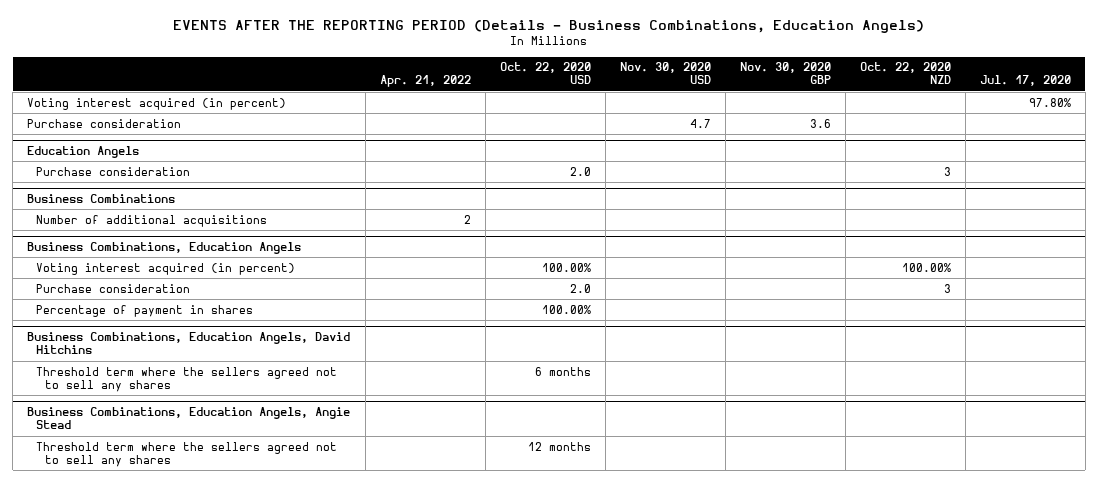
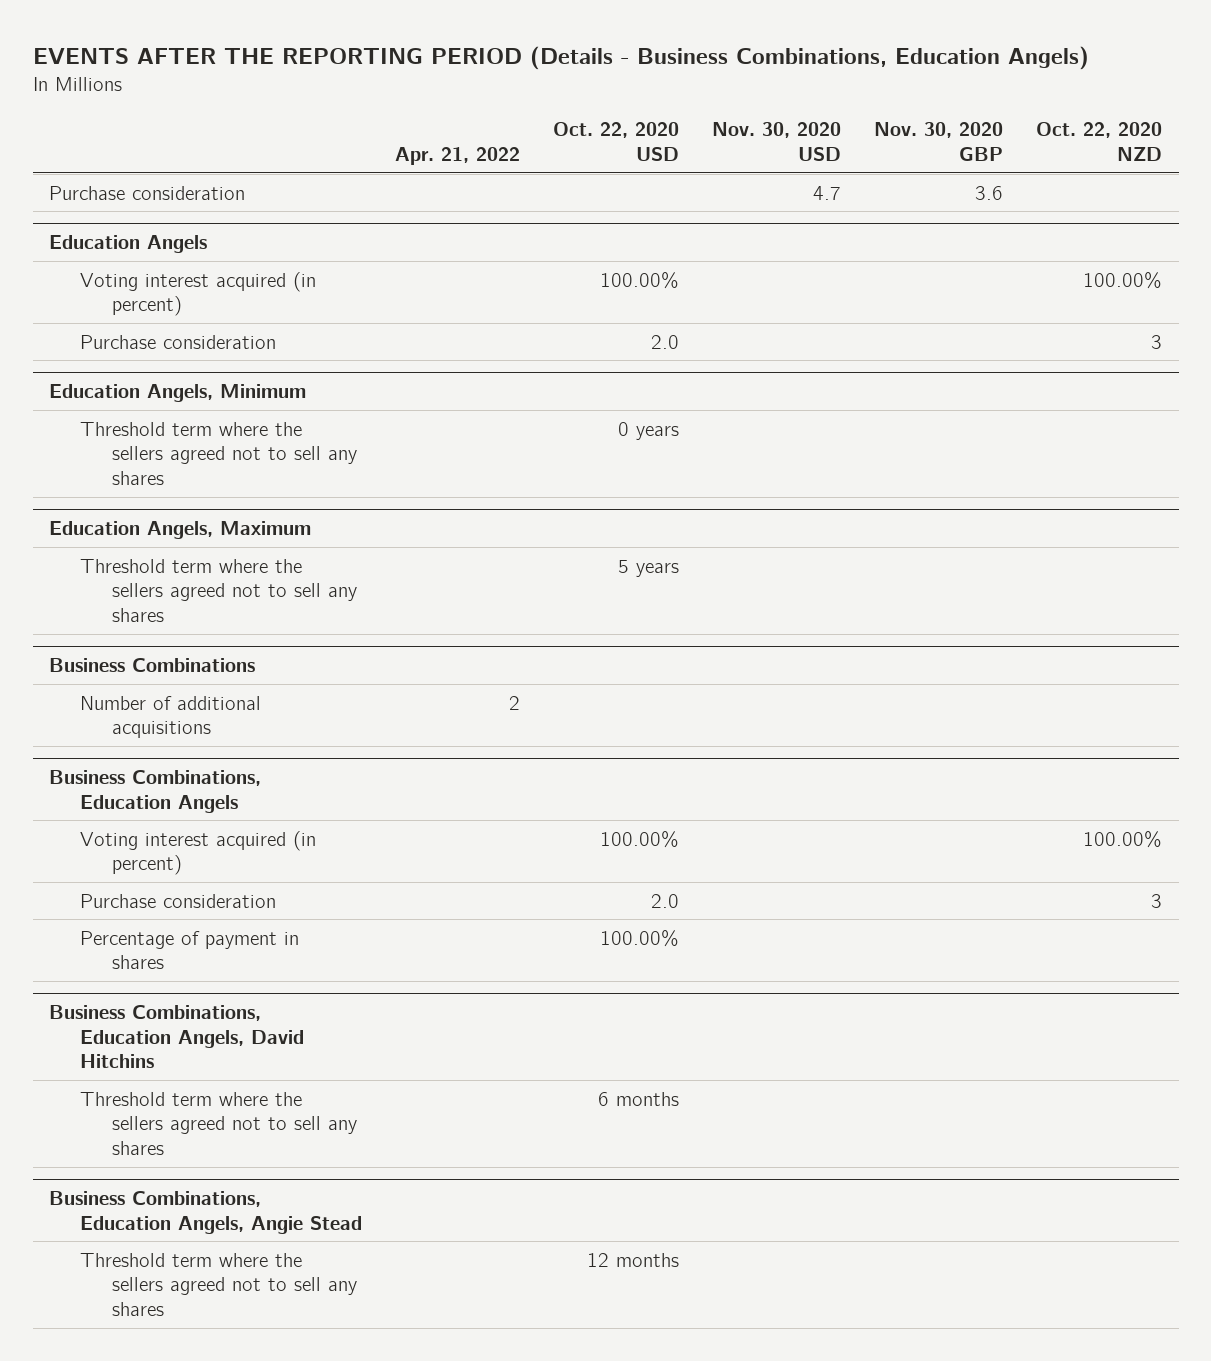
- | Apr. 21, 2022 | Oct. 22, 2020 USD | Nov. 30, 2020 USD | Nov. 30, 2020 GBP | Oct. 22, 2020 NZD | Jul. 17, 2020
+ | Apr. 21, 2022 | Oct. 22, 2020 USD | Nov. 30, 2020 USD | Nov. 30, 2020 GBP | Oct. 22, 2020 NZD
- Voting interest acquired (in percent) | | | | | | 97.80%
@ Education Angels
+ Voting interest acquired (in percent) | | 100.00% | | | 100.00%
+ Education Angels, Minimum
+ Threshold term where the sellers agreed not to sell any shares | | 0 years | | |
+ Education Angels, Maximum
+ Threshold term where the sellers agreed not to sell any shares | | 5 years | | |

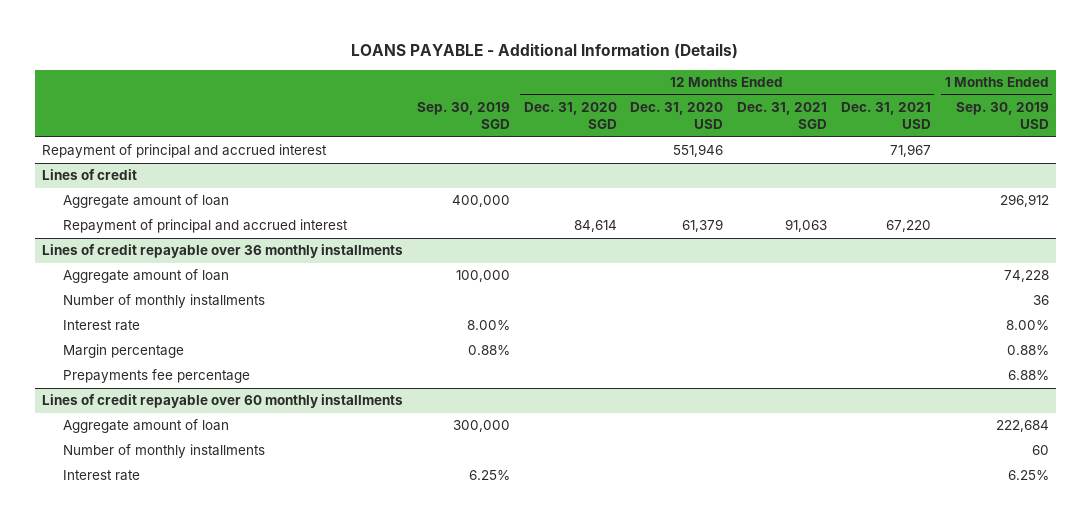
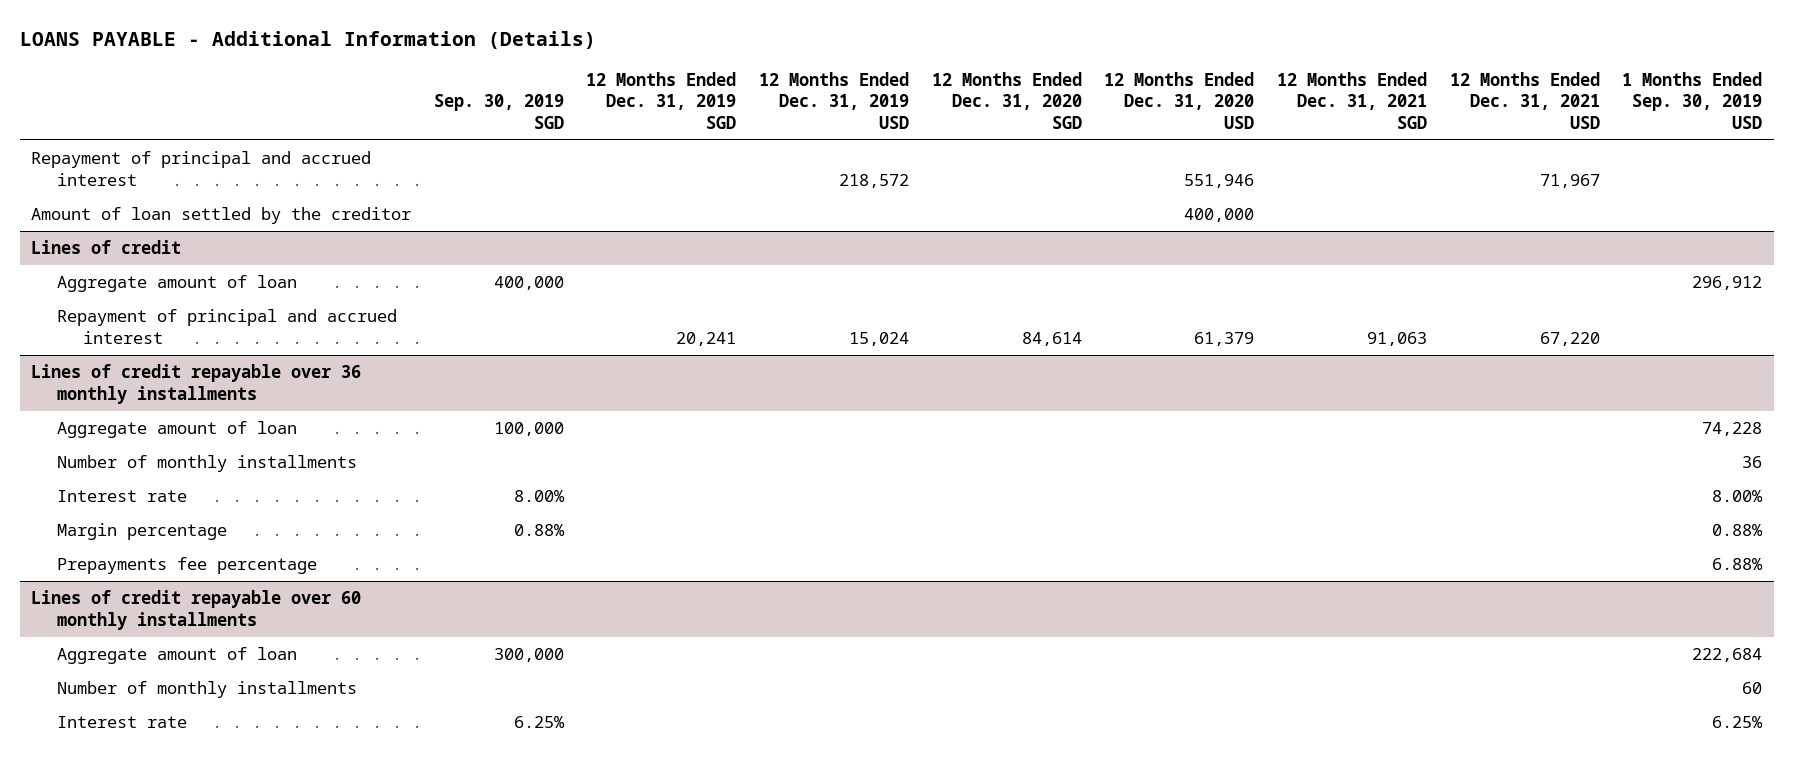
- | Sep. 30, 2019 SGD | 12 Months Ended Dec. 31, 2020 SGD | 12 Months Ended Dec. 31, 2020 USD | 12 Months Ended Dec. 31, 2021 SGD | 12 Months Ended Dec. 31, 2021 USD | 1 Months Ended Sep. 30, 2019 USD
+ | Sep. 30, 2019 SGD | 12 Months Ended Dec. 31, 2019 SGD | 12 Months Ended Dec. 31, 2019 USD | 12 Months Ended Dec. 31, 2020 SGD | 12 Months Ended Dec. 31, 2020 USD | 12 Months Ended Dec. 31, 2021 SGD | 12 Months Ended Dec. 31, 2021 USD | 1 Months Ended Sep. 30, 2019 USD
+ Amount of loan settled by the creditor | | | | | 400,000 | | |

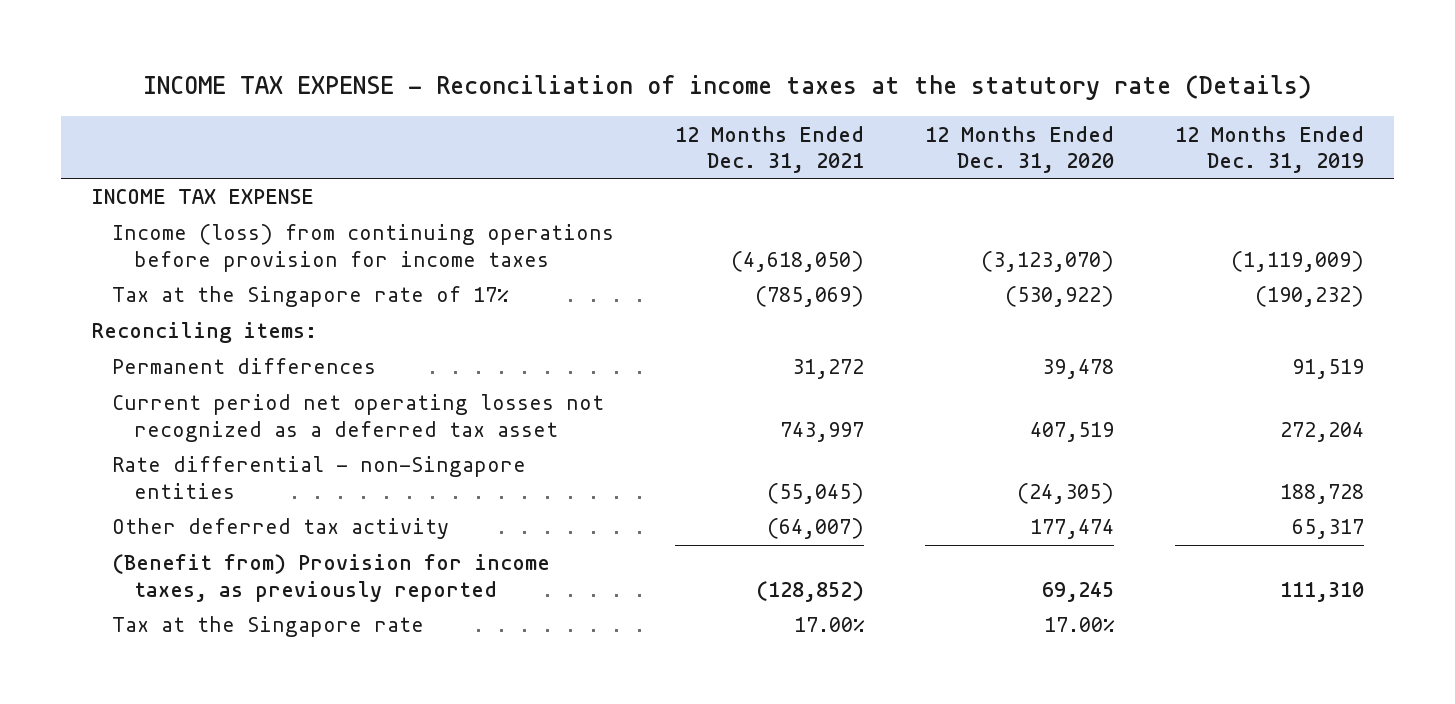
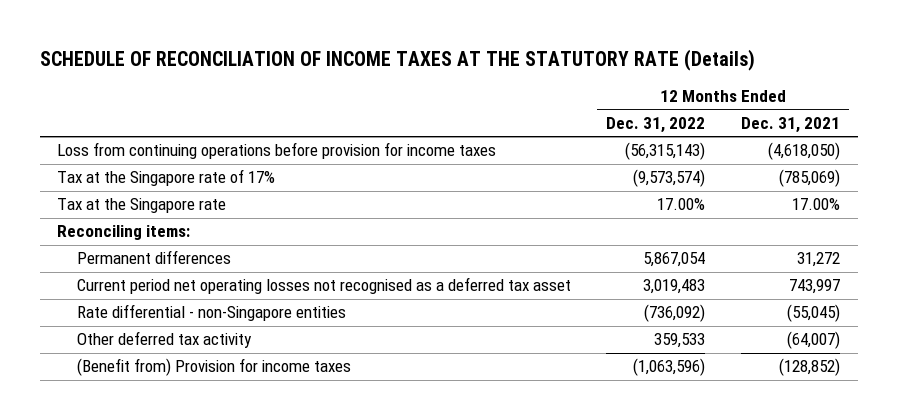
- INCOME TAX EXPENSE - Reconciliation of income taxes at the statutory rate (Details)
+ SCHEDULE OF RECONCILIATION OF INCOME TAXES AT THE STATUTORY RATE (Details)
- | 12 Months Ended Dec. 31, 2021 | 12 Months Ended Dec. 31, 2020 | 12 Months Ended Dec. 31, 2019
+ | 12 Months Ended Dec. 31, 2022 | 12 Months Ended Dec. 31, 2021
- INCOME TAX EXPENSE
- Income (loss) from continuing operations before provision for income taxes | (4,618,050) | (3,123,070) | (1,119,009)
+ Loss from continuing operations before provision for income taxes | (56,315,143) | (4,618,050)
moved up: Tax at the Singapore rate | 17.00% | 17.00%
- Current period net operating losses not recognized as a deferred tax asset | 743,997 | 407,519 | 272,204
+ Current period net operating losses not recognised as a deferred tax asset | 3,019,483 | 743,997
- (Benefit from) Provision for income taxes, as previously reported | (128,852) | 69,245 | 111,310
+ (Benefit from) Provision for income taxes | (1,063,596) | (128,852)

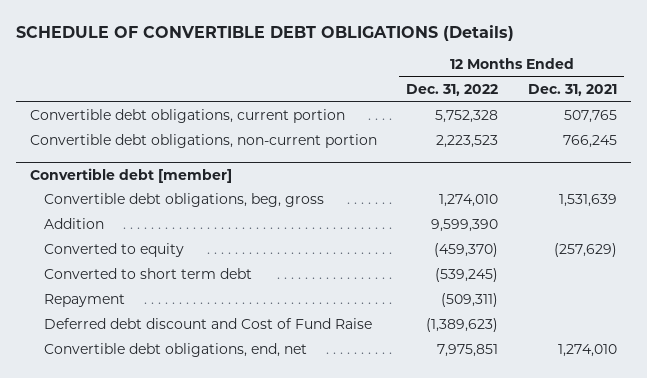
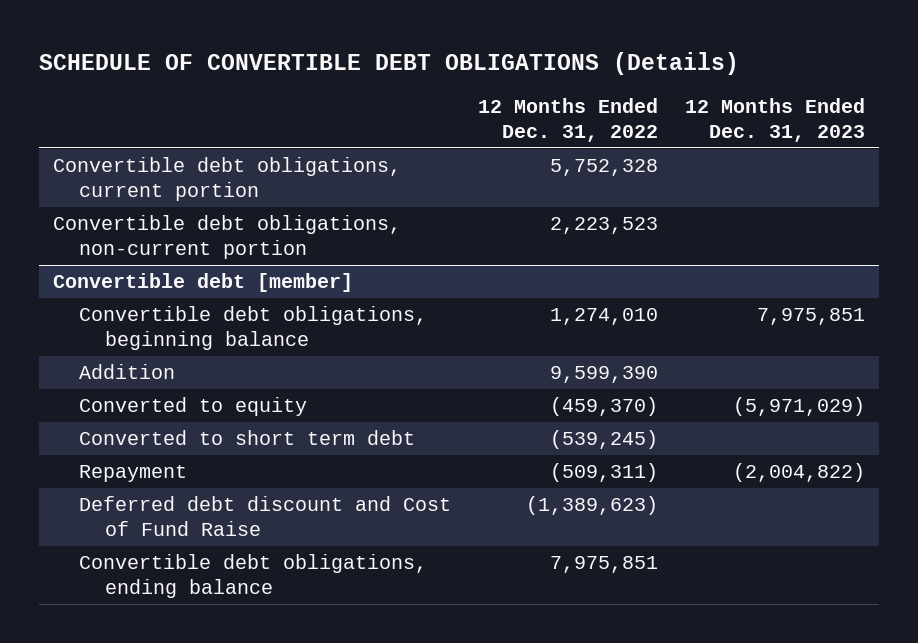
- | 12 Months Ended Dec. 31, 2022 | 12 Months Ended Dec. 31, 2021
+ | 12 Months Ended Dec. 31, 2022 | 12 Months Ended Dec. 31, 2023
@ Convertible debt [member]
- Convertible debt obligations, beg, gross | 1,274,010 | 1,531,639
+ Convertible debt obligations, beginning balance | 1,274,010 | 7,975,851
- Convertible debt obligations, end, net | 7,975,851 | 1,274,010
+ Convertible debt obligations, ending balance | 7,975,851 |

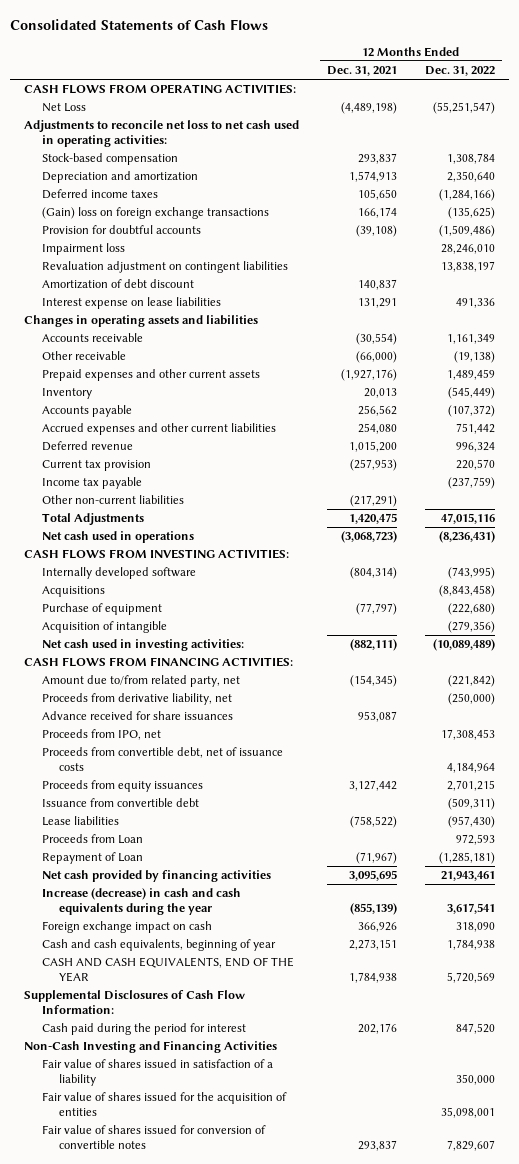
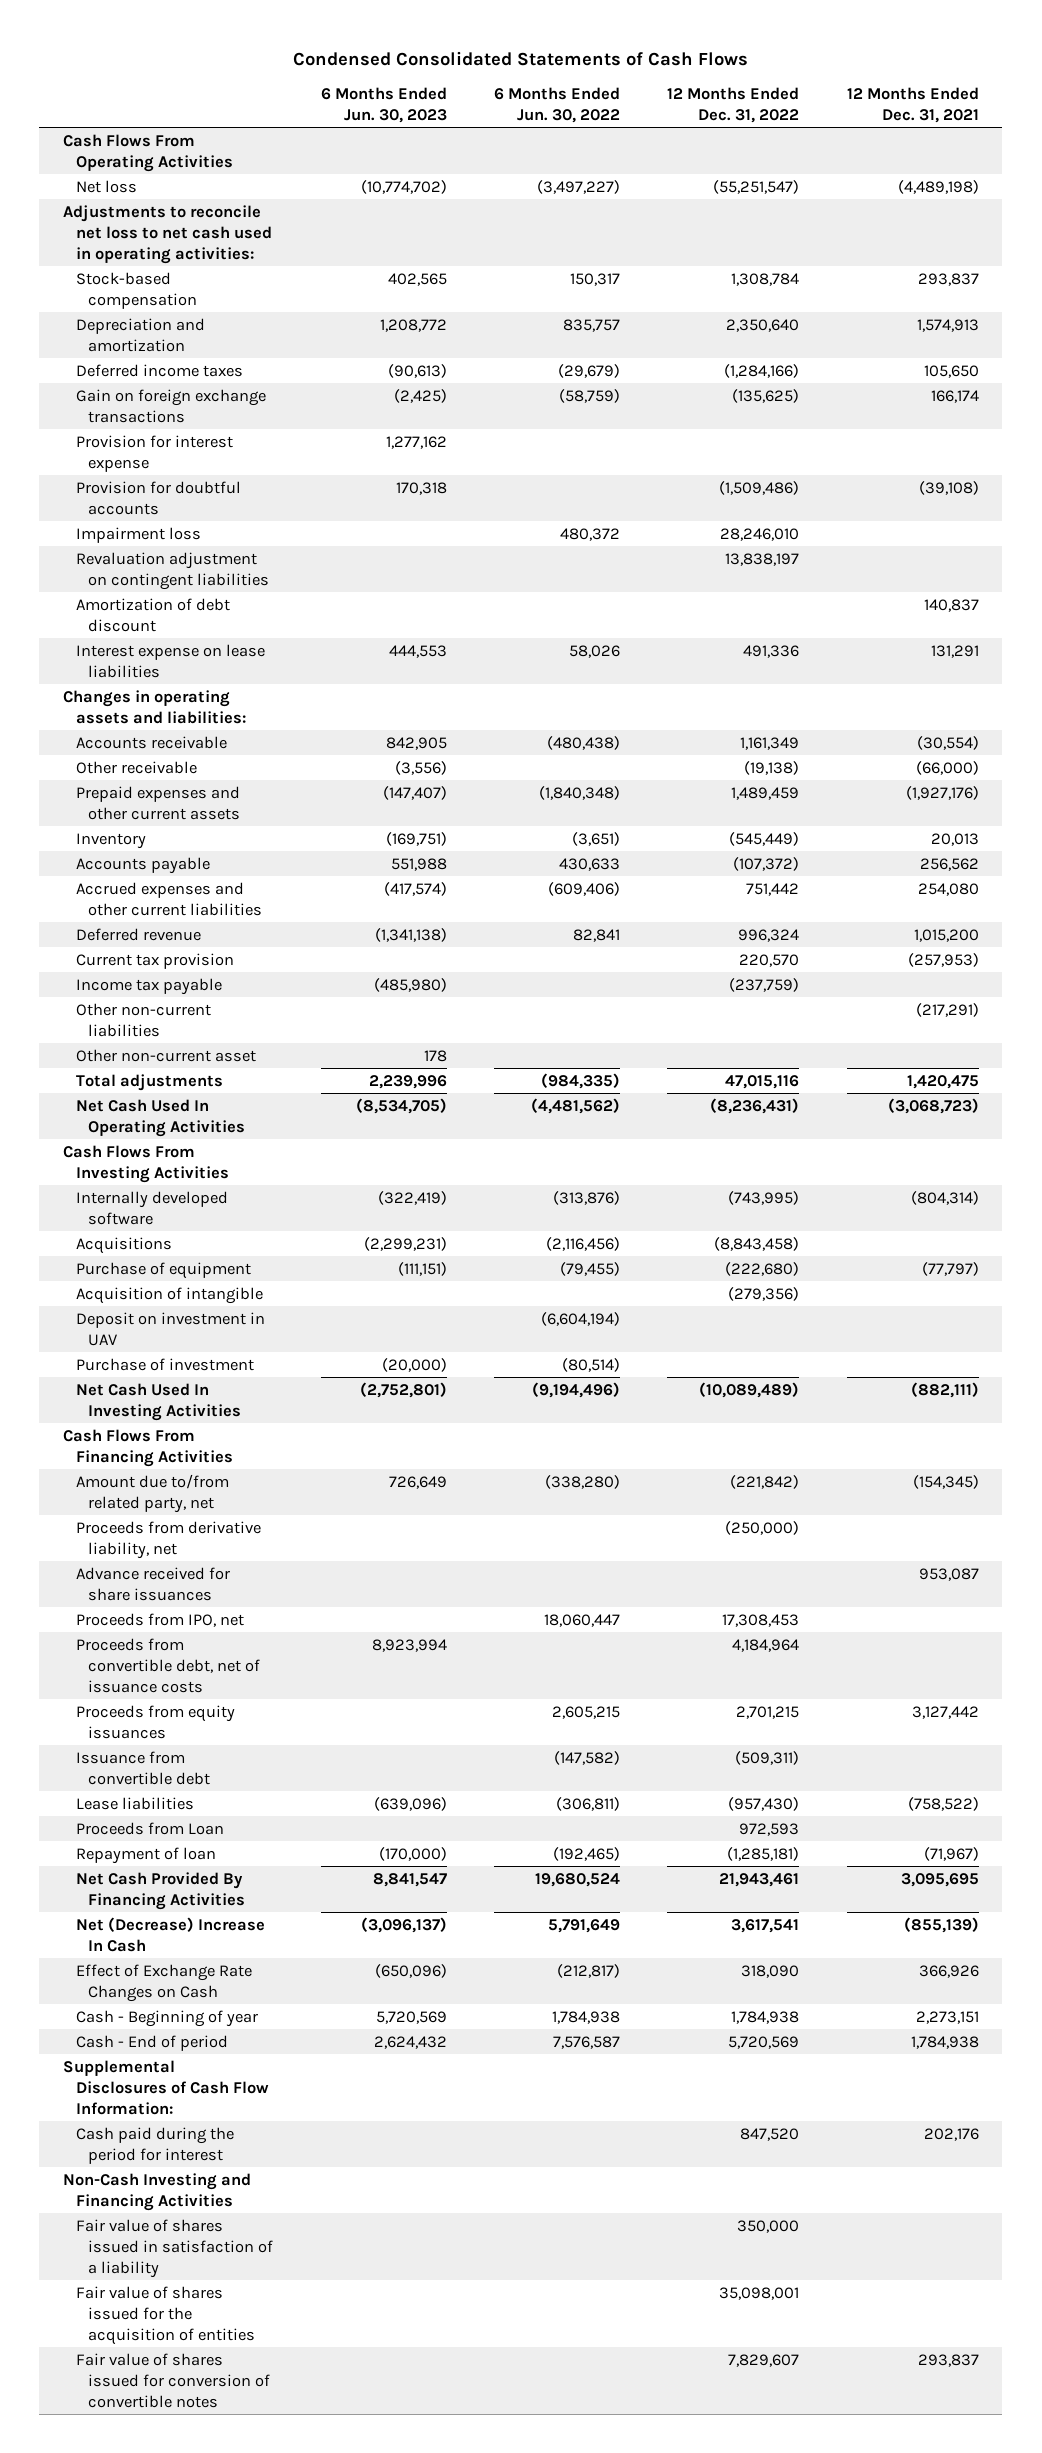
- Consolidated Statements of Cash Flows
+ Condensed Consolidated Statements of Cash Flows
- | 12 Months Ended Dec. 31, 2021 | 12 Months Ended Dec. 31, 2022
+ | 6 Months Ended Jun. 30, 2023 | 6 Months Ended Jun. 30, 2022 | 12 Months Ended Dec. 31, 2022 | 12 Months Ended Dec. 31, 2021
- CASH FLOWS FROM OPERATING ACTIVITIES:
- Net Loss | (4,489,198) | (55,251,547)
+ Cash Flows From Operating Activities
+ Net loss | (10,774,702) | (3,497,227) | (55,251,547) | (4,489,198)
- (Gain) loss on foreign exchange transactions | 166,174 | (135,625)
+ Gain on foreign exchange transactions | (2,425) | (58,759) | (135,625) | 166,174
+ Provision for interest expense | 1,277,162 | | |
- Changes in operating assets and liabilities
+ Changes in operating assets and liabilities:
- Total Adjustments | 1,420,475 | 47,015,116
- Net cash used in operations | (3,068,723) | (8,236,431)
- CASH FLOWS FROM INVESTING ACTIVITIES:
+ Other non-current asset | 178 | | |
+ Total adjustments | 2,239,996 | (984,335) | 47,015,116 | 1,420,475
+ Net Cash Used In Operating Activities | (8,534,705) | (4,481,562) | (8,236,431) | (3,068,723)
+ Cash Flows From Investing Activities
- Net cash used in investing activities: | (882,111) | (10,089,489)
- CASH FLOWS FROM FINANCING ACTIVITIES:
+ Deposit on investment in UAV | | (6,604,194) | |
+ Purchase of investment | (20,000) | (80,514) | |
+ Net Cash Used In Investing Activities | (2,752,801) | (9,194,496) | (10,089,489) | (882,111)
+ Cash Flows From Financing Activities
- Repayment of Loan | (71,967) | (1,285,181)
- Net cash provided by financing activities | 3,095,695 | 21,943,461
- Increase (decrease) in cash and cash equivalents during the year | (855,139) | 3,617,541
- Foreign exchange impact on cash | 366,926 | 318,090
- Cash and cash equivalents, beginning of year | 2,273,151 | 1,784,938
- CASH AND CASH EQUIVALENTS, END OF THE YEAR | 1,784,938 | 5,720,569
+ Repayment of loan | (170,000) | (192,465) | (1,285,181) | (71,967)
+ Net Cash Provided By Financing Activities | 8,841,547 | 19,680,524 | 21,943,461 | 3,095,695
+ Net (Decrease) Increase In Cash | (3,096,137) | 5,791,649 | 3,617,541 | (855,139)
+ Effect of Exchange Rate Changes on Cash | (650,096) | (212,817) | 318,090 | 366,926
+ Cash - Beginning of year | 5,720,569 | 1,784,938 | 1,784,938 | 2,273,151
+ Cash - End of period | 2,624,432 | 7,576,587 | 5,720,569 | 1,784,938

